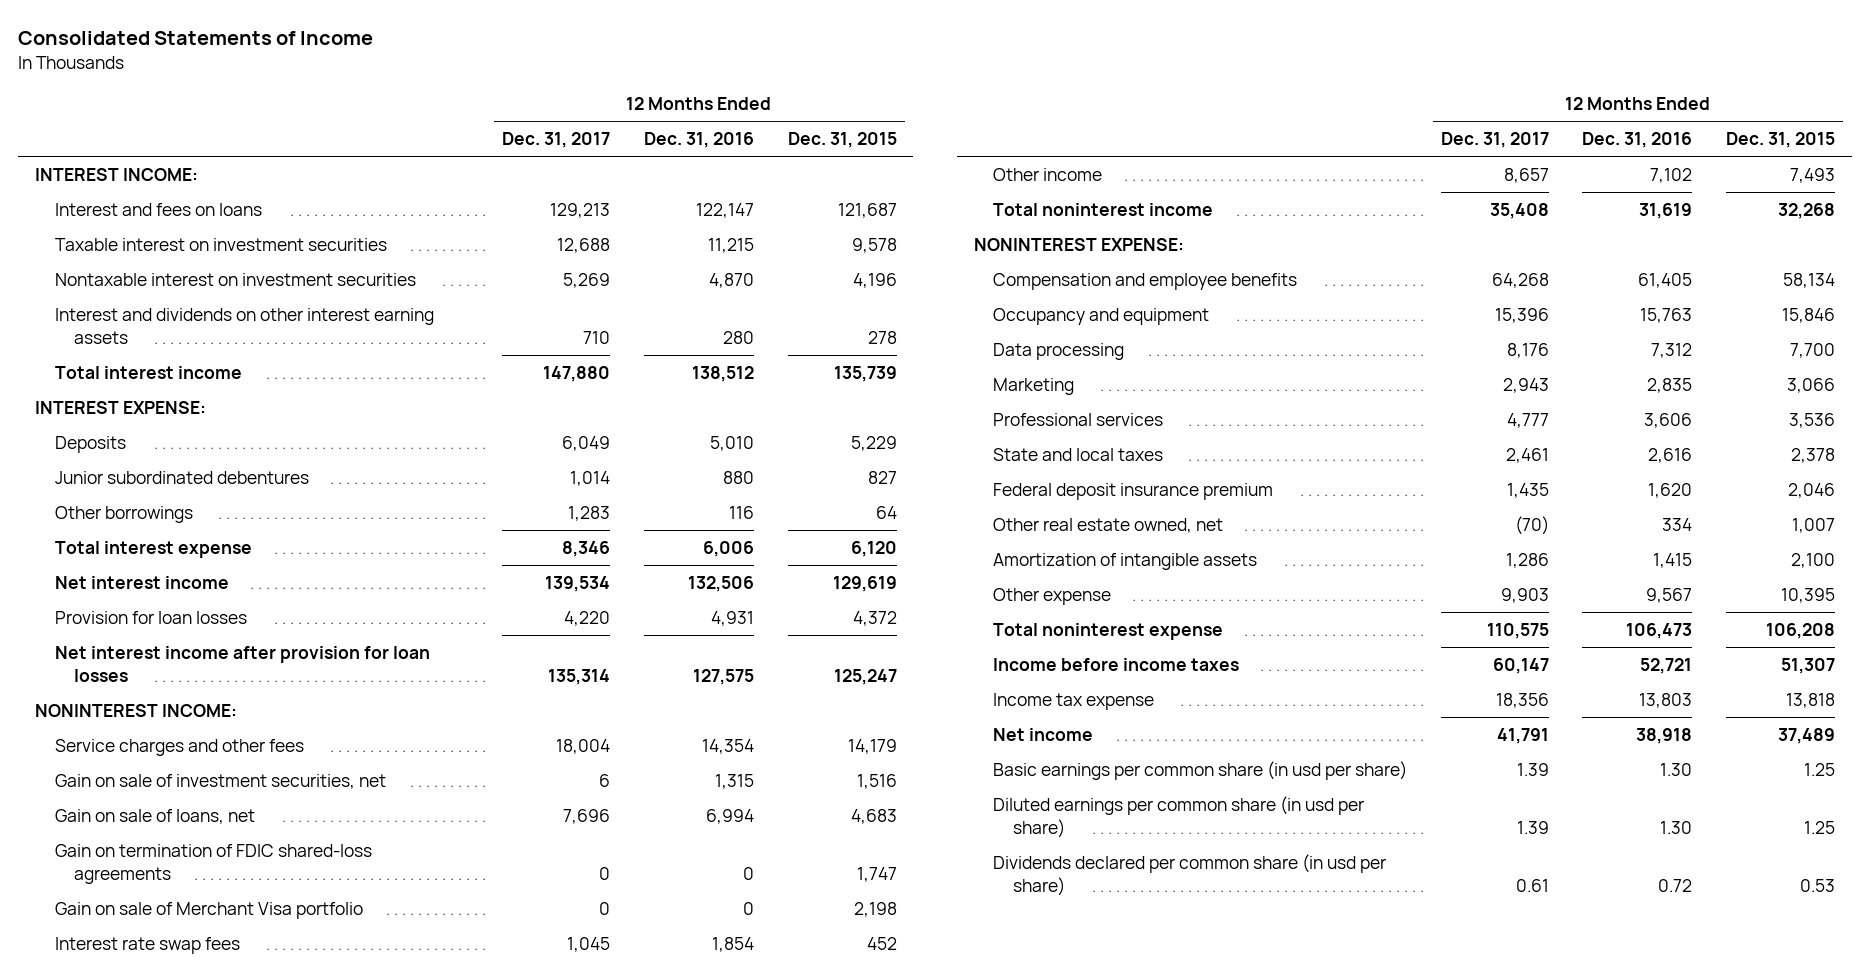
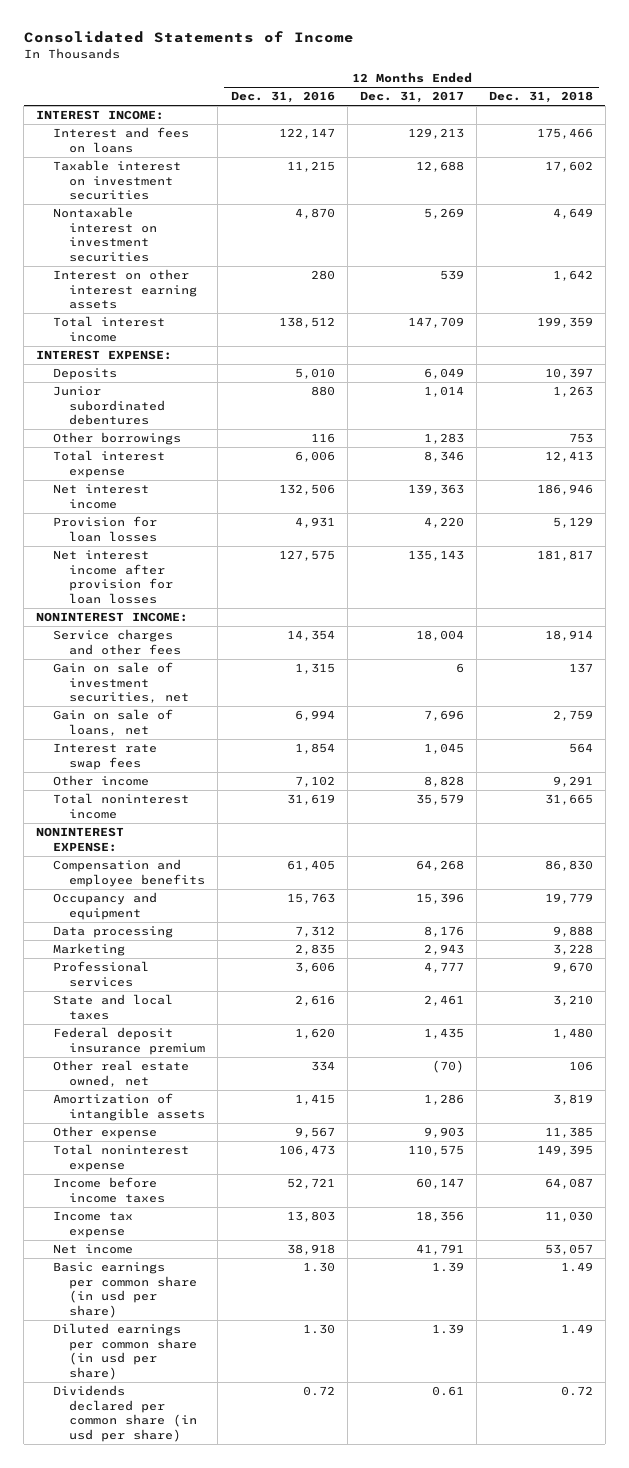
- | 12 Months Ended Dec. 31, 2017 | 12 Months Ended Dec. 31, 2016 | 12 Months Ended Dec. 31, 2015
+ | 12 Months Ended Dec. 31, 2016 | 12 Months Ended Dec. 31, 2017 | 12 Months Ended Dec. 31, 2018
- Interest and dividends on other interest earning assets | 710 | 280 | 278
- Total interest income | 147,880 | 138,512 | 135,739
+ Interest on other interest earning assets | 280 | 539 | 1,642
+ Total interest income | 138,512 | 147,709 | 199,359
- Net interest income | 139,534 | 132,506 | 129,619
+ Net interest income | 132,506 | 139,363 | 186,946
- Net interest income after provision for loan losses | 135,314 | 127,575 | 125,247
+ Net interest income after provision for loan losses | 127,575 | 135,143 | 181,817
- Gain on termination of FDIC shared-loss agreements | 0 | 0 | 1,747
- Gain on sale of Merchant Visa portfolio | 0 | 0 | 2,198
- Other income | 8,657 | 7,102 | 7,493
- Total noninterest income | 35,408 | 31,619 | 32,268
+ Other income | 7,102 | 8,828 | 9,291
+ Total noninterest income | 31,619 | 35,579 | 31,665

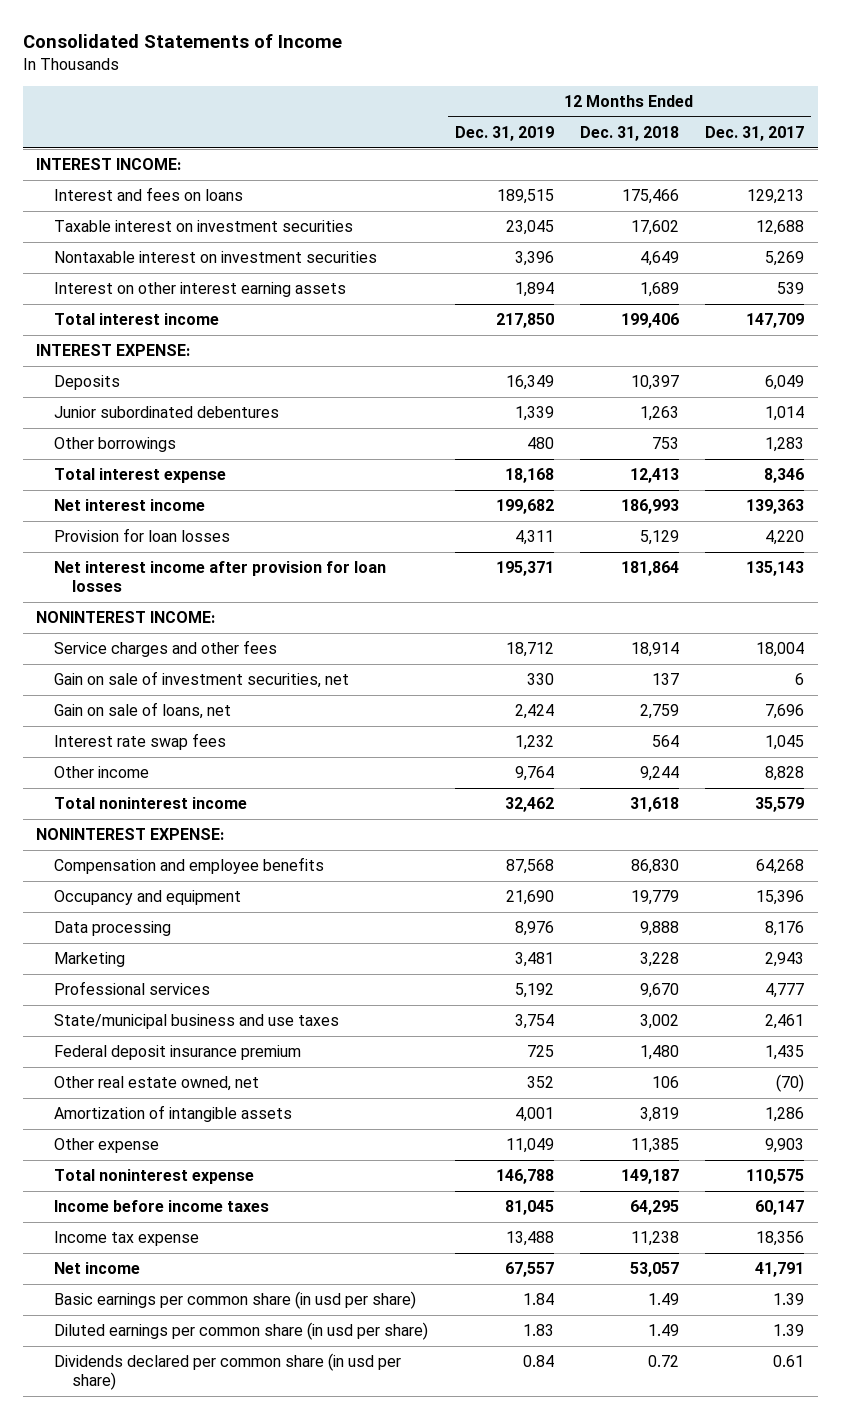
- | 12 Months Ended Dec. 31, 2016 | 12 Months Ended Dec. 31, 2017 | 12 Months Ended Dec. 31, 2018
+ | 12 Months Ended Dec. 31, 2019 | 12 Months Ended Dec. 31, 2018 | 12 Months Ended Dec. 31, 2017
- Interest on other interest earning assets | 280 | 539 | 1,642
- Total interest income | 138,512 | 147,709 | 199,359
+ Interest on other interest earning assets | 1,894 | 1,689 | 539
+ Total interest income | 217,850 | 199,406 | 147,709
- Net interest income | 132,506 | 139,363 | 186,946
+ Net interest income | 199,682 | 186,993 | 139,363
- Net interest income after provision for loan losses | 127,575 | 135,143 | 181,817
+ Net interest income after provision for loan losses | 195,371 | 181,864 | 135,143
- Other income | 7,102 | 8,828 | 9,291
- Total noninterest income | 31,619 | 35,579 | 31,665
+ Other income | 9,764 | 9,244 | 8,828
+ Total noninterest income | 32,462 | 31,618 | 35,579
- State and local taxes | 2,616 | 2,461 | 3,210
+ State/municipal business and use taxes | 3,754 | 3,002 | 2,461
- Total noninterest expense | 106,473 | 110,575 | 149,395
- Income before income taxes | 52,721 | 60,147 | 64,087
- Income tax expense | 13,803 | 18,356 | 11,030
+ Total noninterest expense | 146,788 | 149,187 | 110,575
+ Income before income taxes | 81,045 | 64,295 | 60,147
+ Income tax expense | 13,488 | 11,238 | 18,356

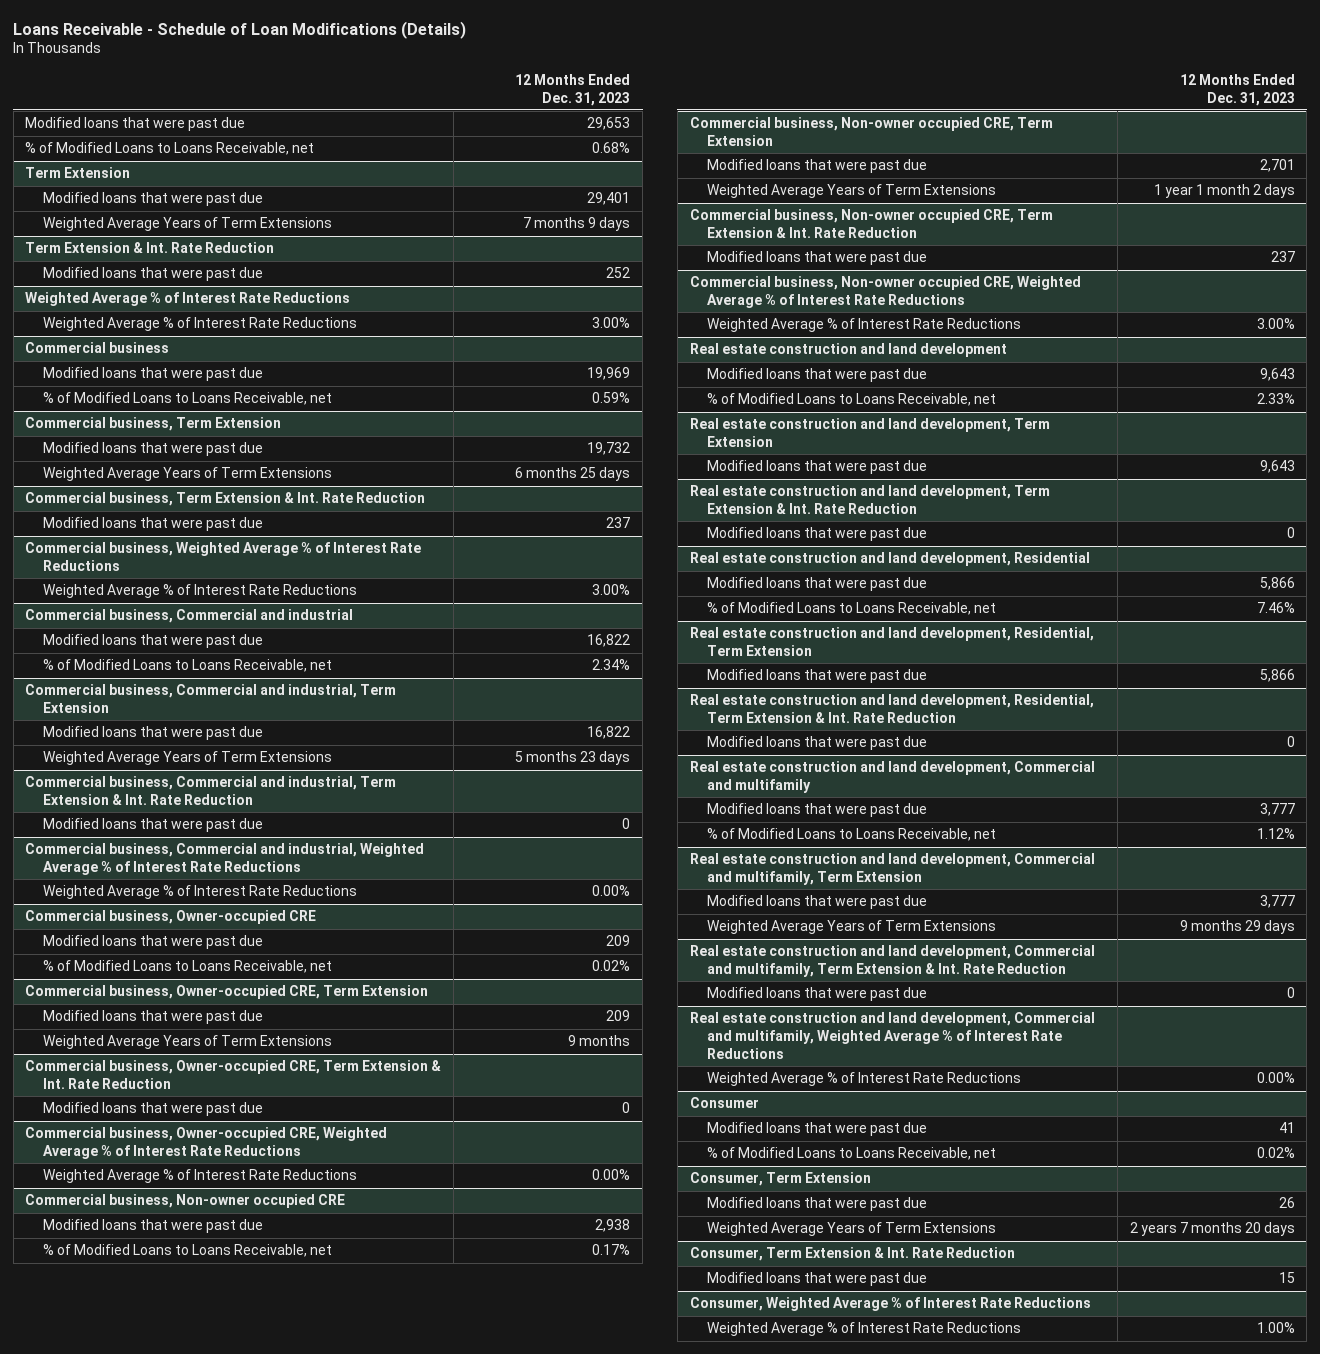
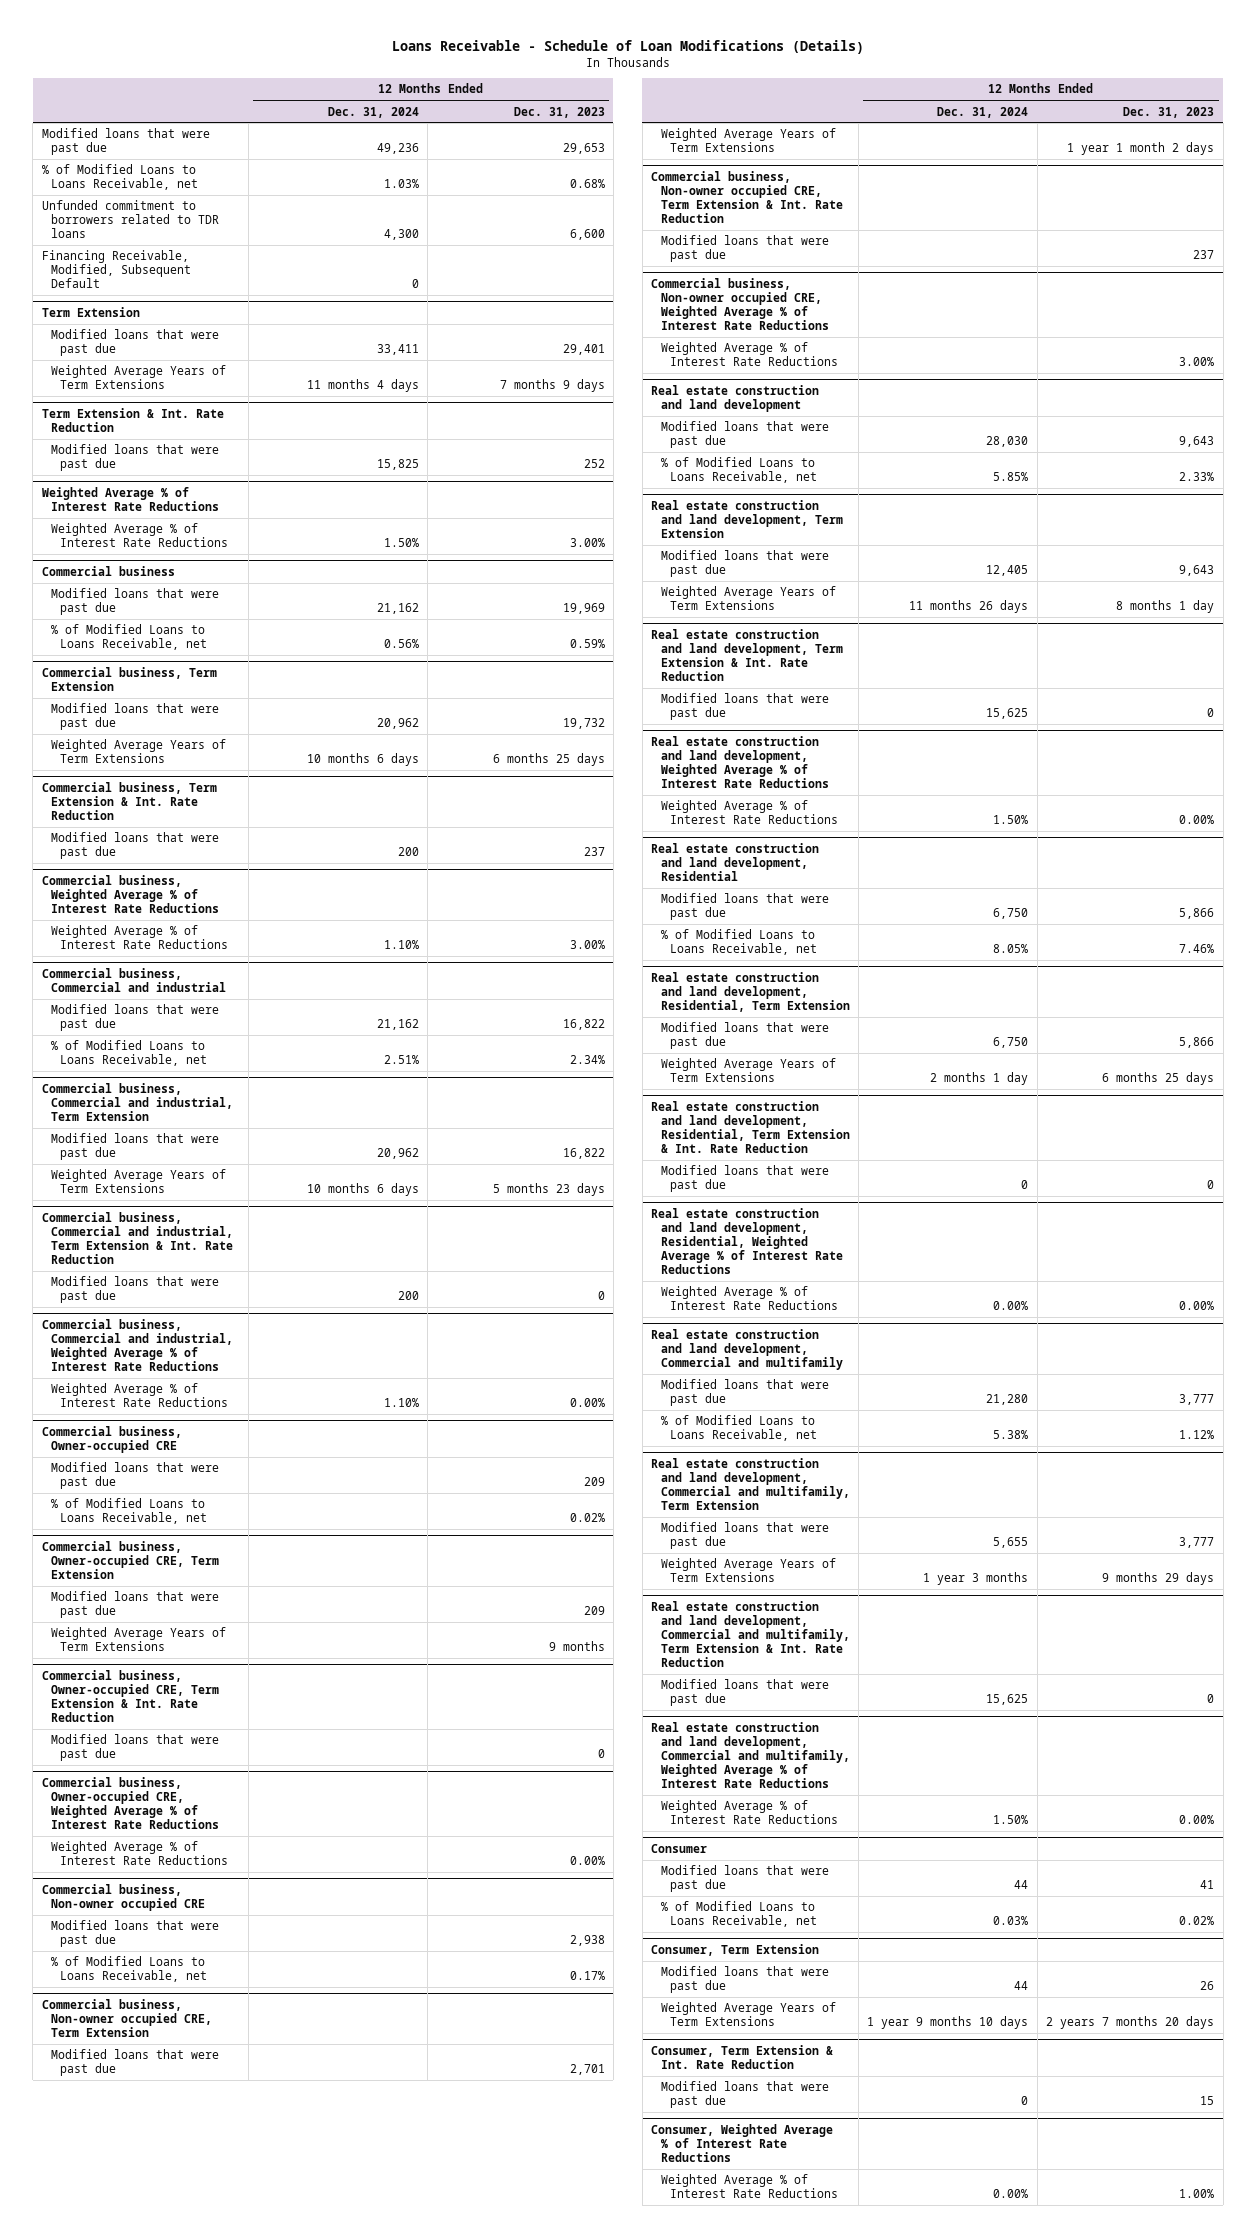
- | 12 Months Ended Dec. 31, 2023
+ | 12 Months Ended Dec. 31, 2024 | 12 Months Ended Dec. 31, 2023
+ Unfunded commitment to borrowers related to TDR loans | 4,300 | 6,600
+ Financing Receivable, Modified, Subsequent Default | 0 |
@ Real estate construction and land development, Term Extension
+ Weighted Average Years of Term Extensions | 11 months 26 days | 8 months 1 day
+ Real estate construction and land development, Weighted Average % of Interest Rate Reductions
+ Weighted Average % of Interest Rate Reductions | 1.50% | 0.00%
@ Real estate construction and land development, Residential, Term Extension
+ Weighted Average Years of Term Extensions | 2 months 1 day | 6 months 25 days
+ Real estate construction and land development, Residential, Weighted Average % of Interest Rate Reductions
+ Weighted Average % of Interest Rate Reductions | 0.00% | 0.00%

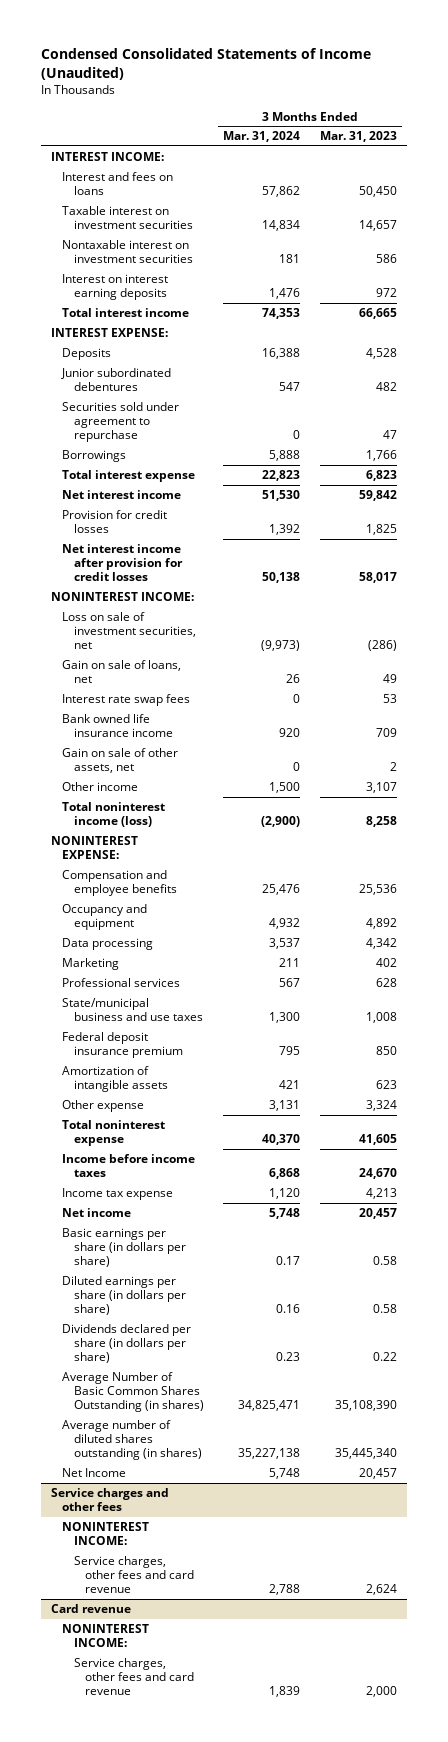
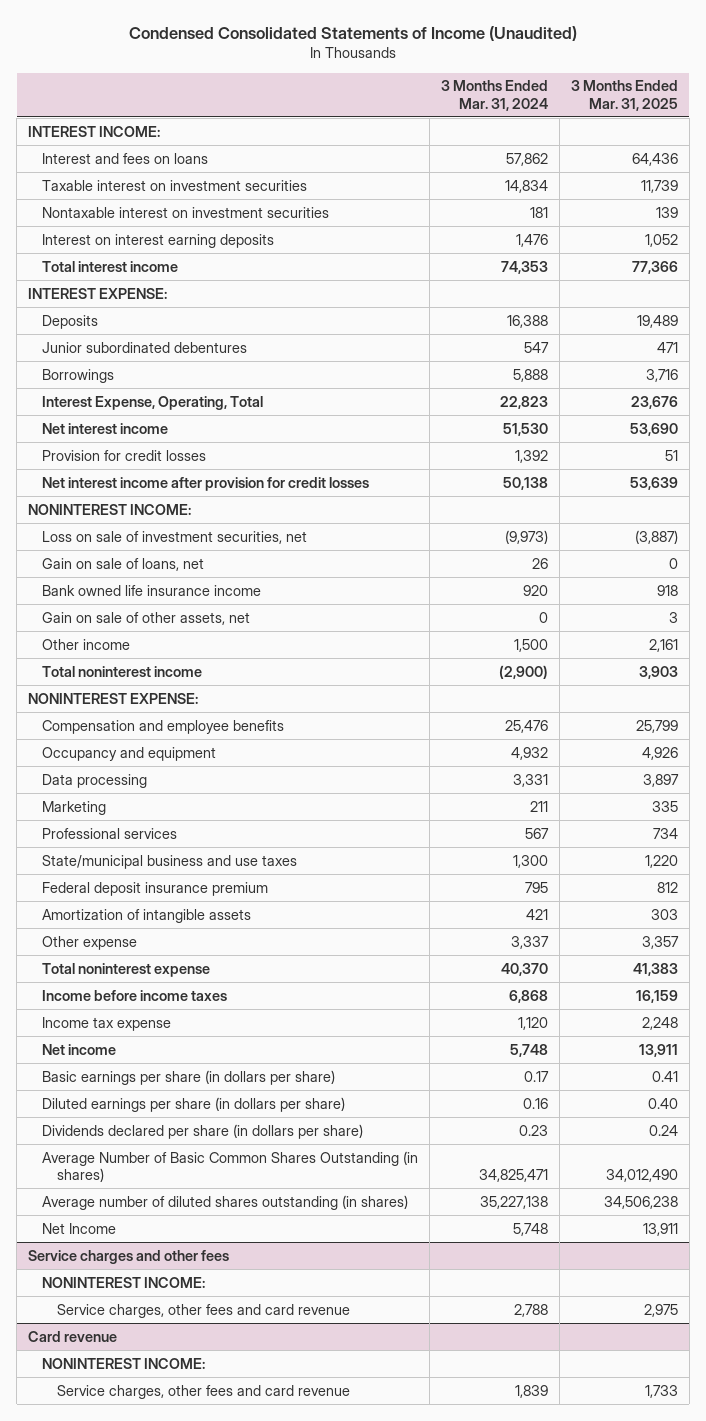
- | 3 Months Ended Mar. 31, 2024 | 3 Months Ended Mar. 31, 2023
+ | 3 Months Ended Mar. 31, 2024 | 3 Months Ended Mar. 31, 2025
- Securities sold under agreement to repurchase | 0 | 47
- Total interest expense | 22,823 | 6,823
+ Interest Expense, Operating, Total | 22,823 | 23,676
- Interest rate swap fees | 0 | 53
- Total noninterest income (loss) | (2,900) | 8,258
+ Total noninterest income | (2,900) | 3,903
- Data processing | 3,537 | 4,342
+ Data processing | 3,331 | 3,897
- Other expense | 3,131 | 3,324
+ Other expense | 3,337 | 3,357

